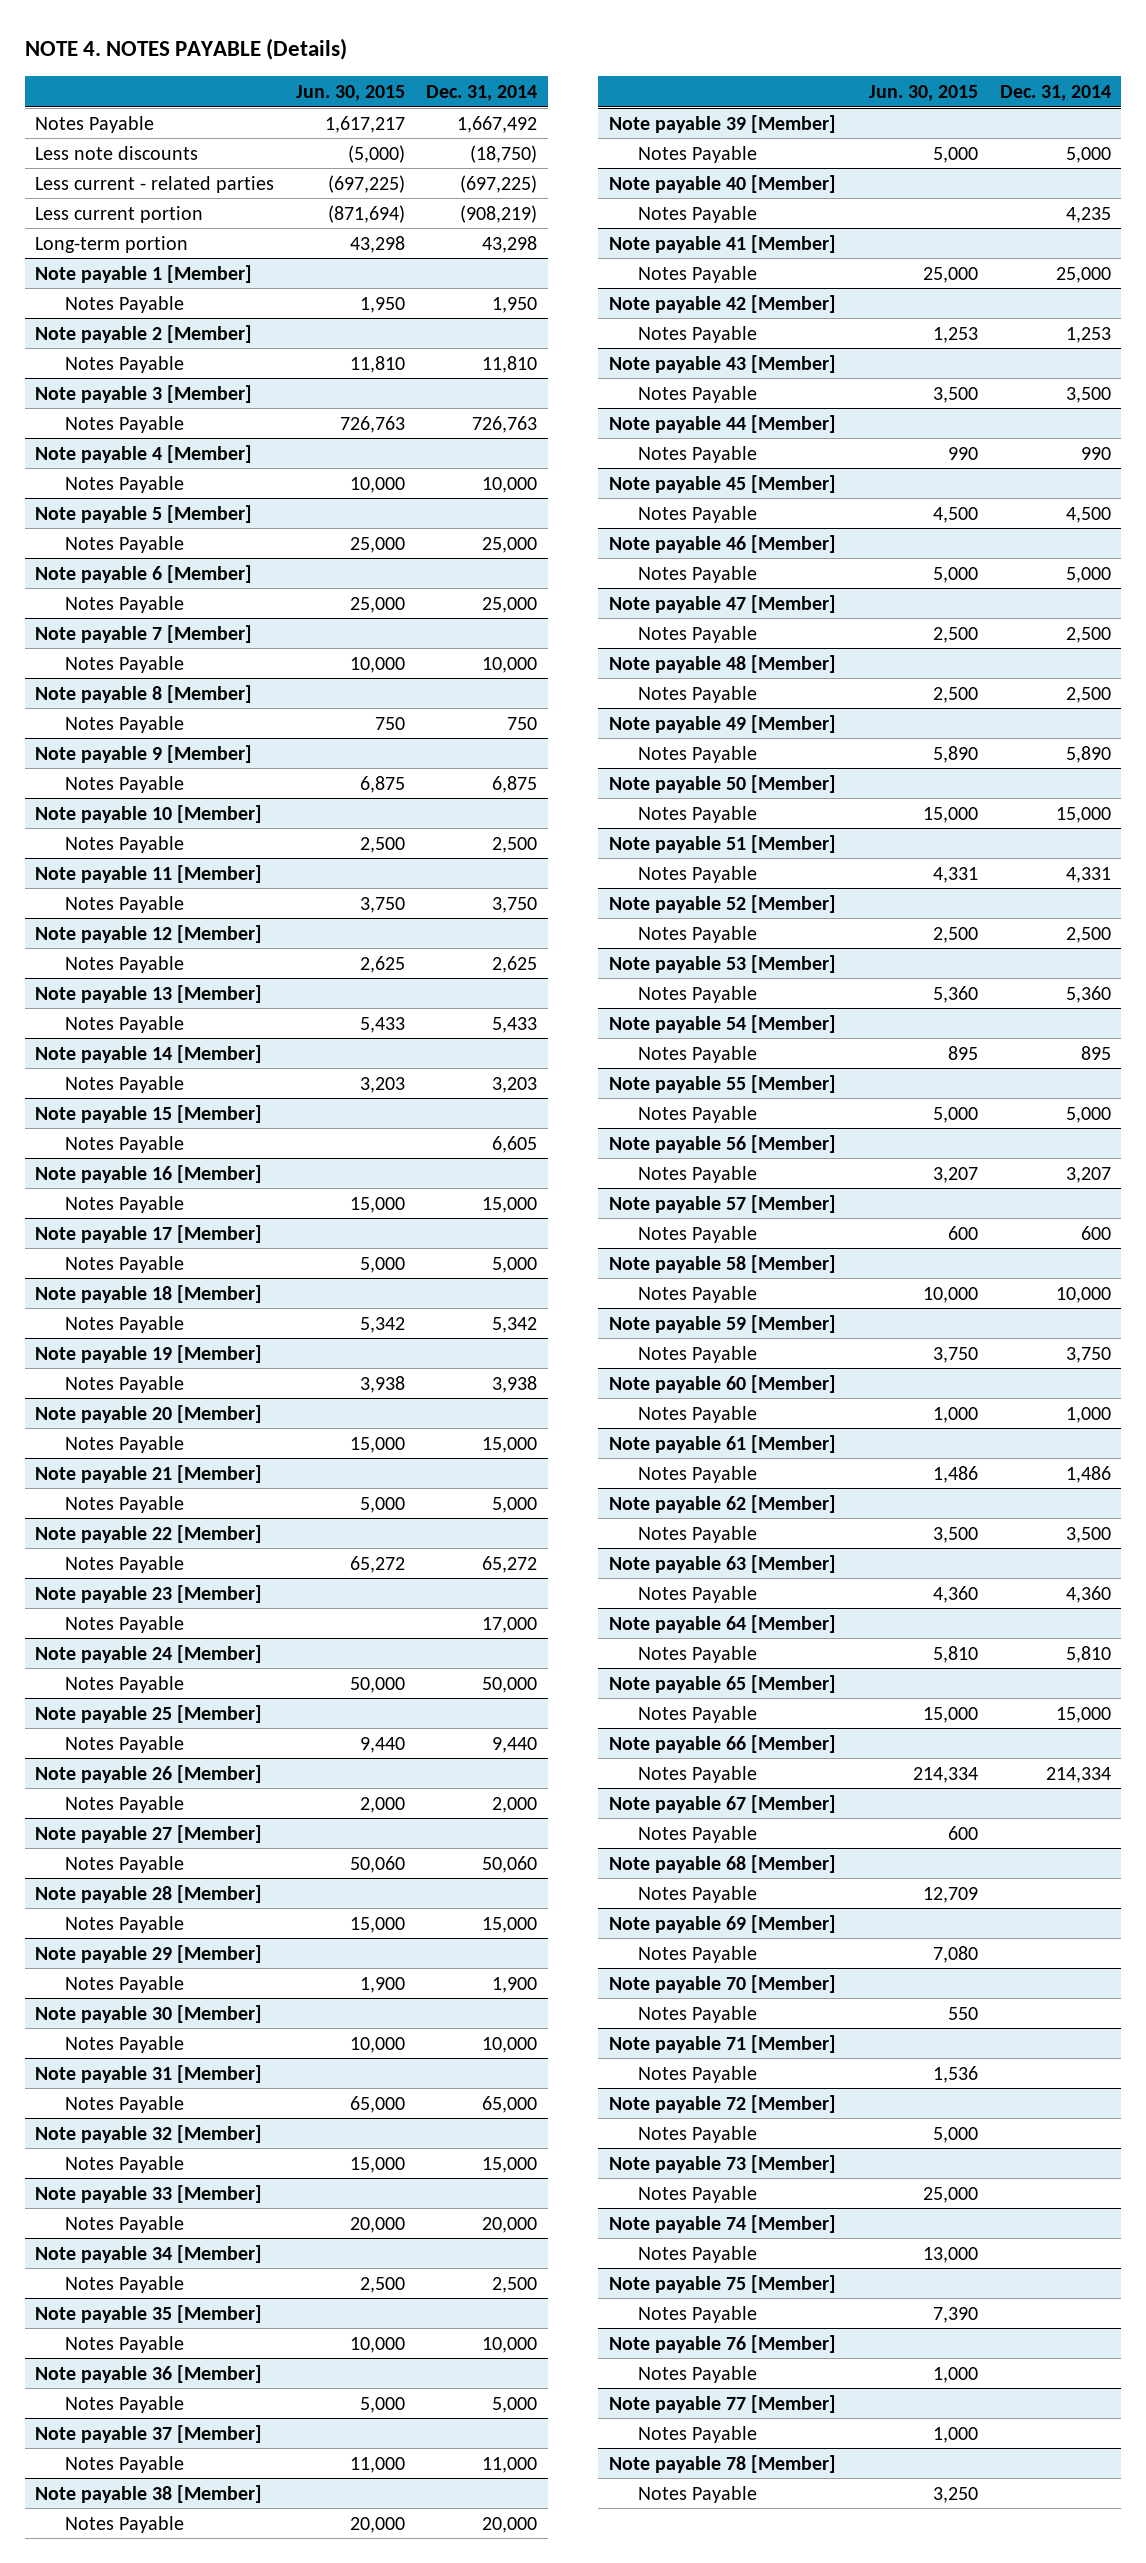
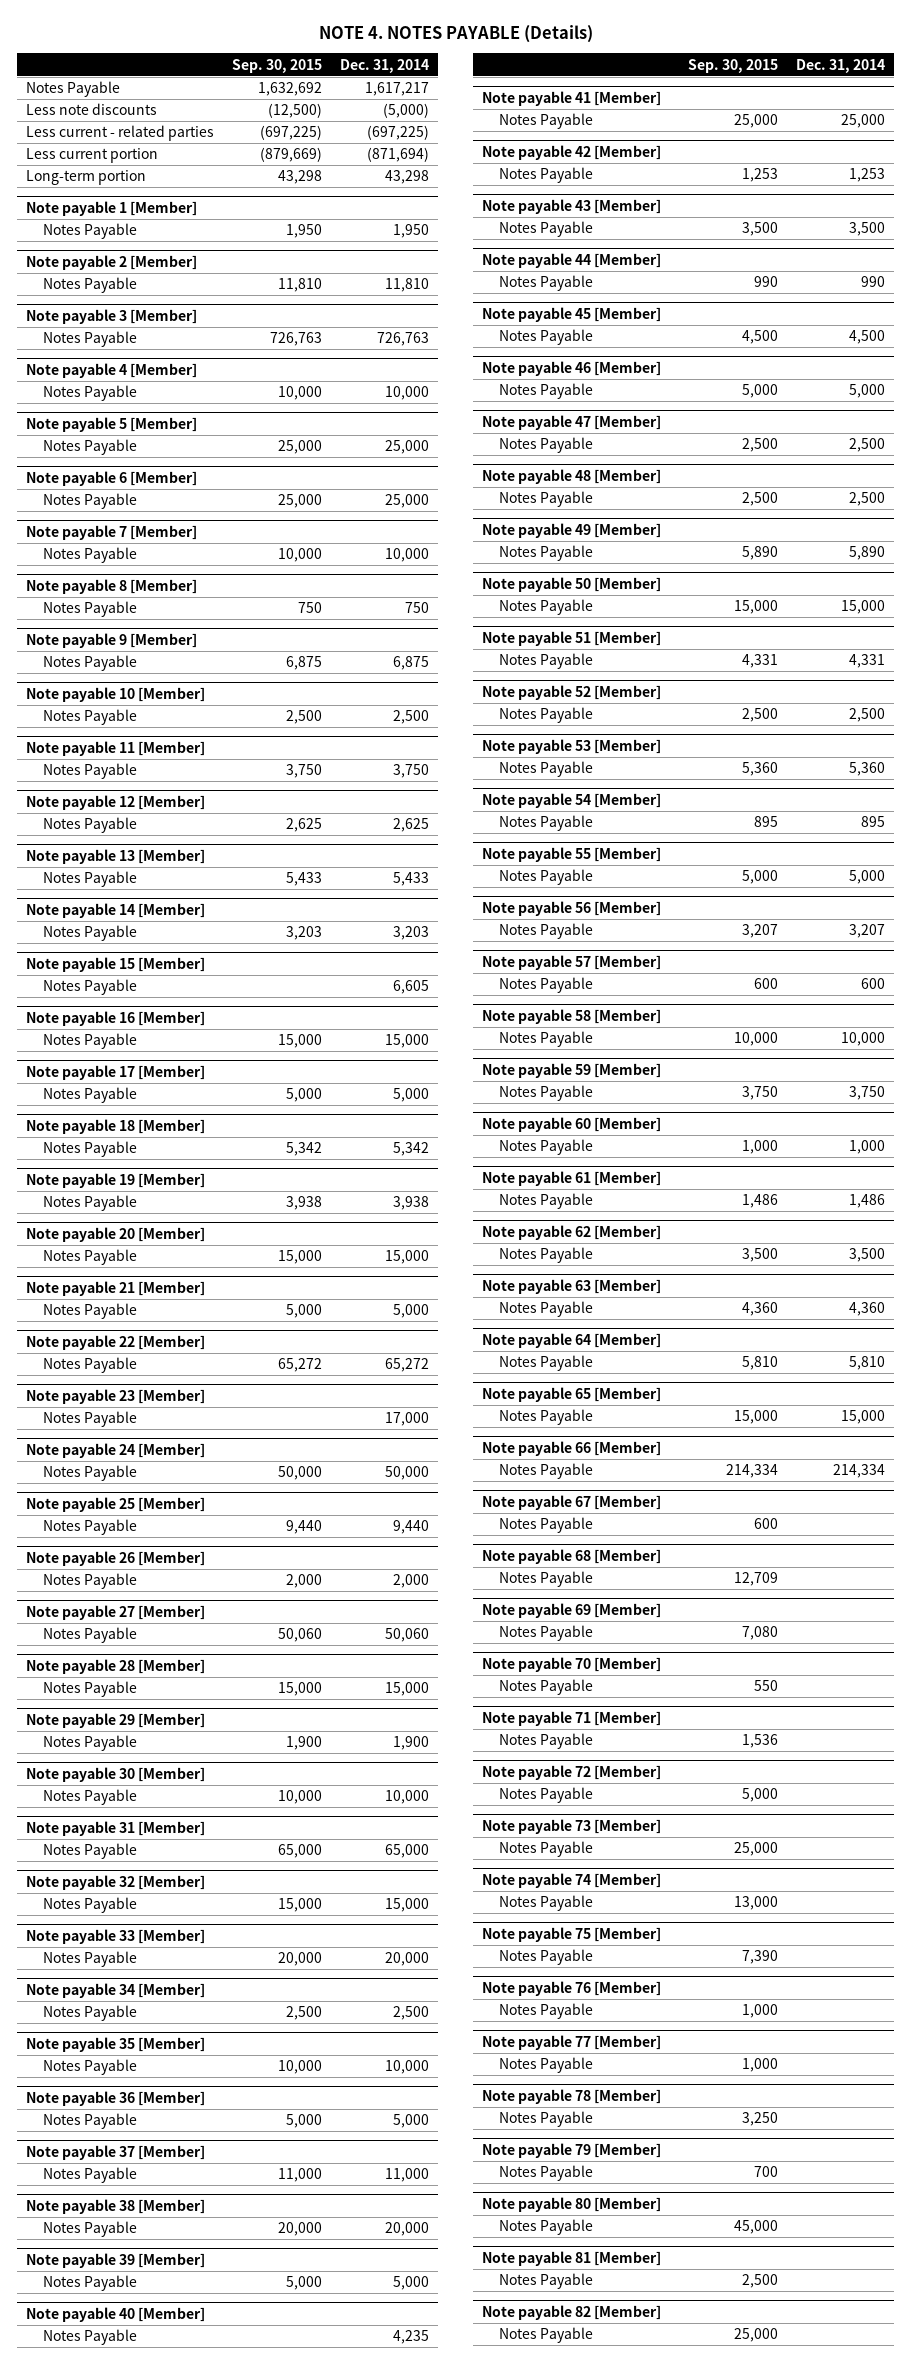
- | Jun. 30, 2015 | Dec. 31, 2014
+ | Sep. 30, 2015 | Dec. 31, 2014
- Notes Payable | 1,617,217 | 1,667,492
- Less note discounts | (5,000) | (18,750)
+ Notes Payable | 1,632,692 | 1,617,217
+ Less note discounts | (12,500) | (5,000)
- Less current portion | (871,694) | (908,219)
+ Less current portion | (879,669) | (871,694)
+ Note payable 79 [Member]
+ Notes Payable | 700 |
+ Note payable 80 [Member]
+ Notes Payable | 45,000 |
+ Note payable 81 [Member]
+ Notes Payable | 2,500 |
+ Note payable 82 [Member]
+ Notes Payable | 25,000 |

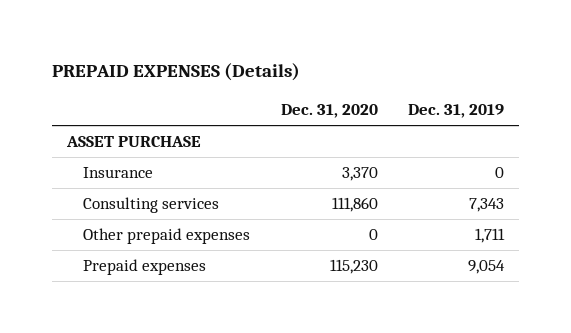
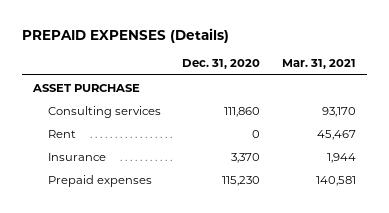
- | Dec. 31, 2020 | Dec. 31, 2019
+ | Dec. 31, 2020 | Mar. 31, 2021
- Other prepaid expenses | 0 | 1,711
+ Rent | 0 | 45,467
moved down: Insurance | 3,370 | 1,944

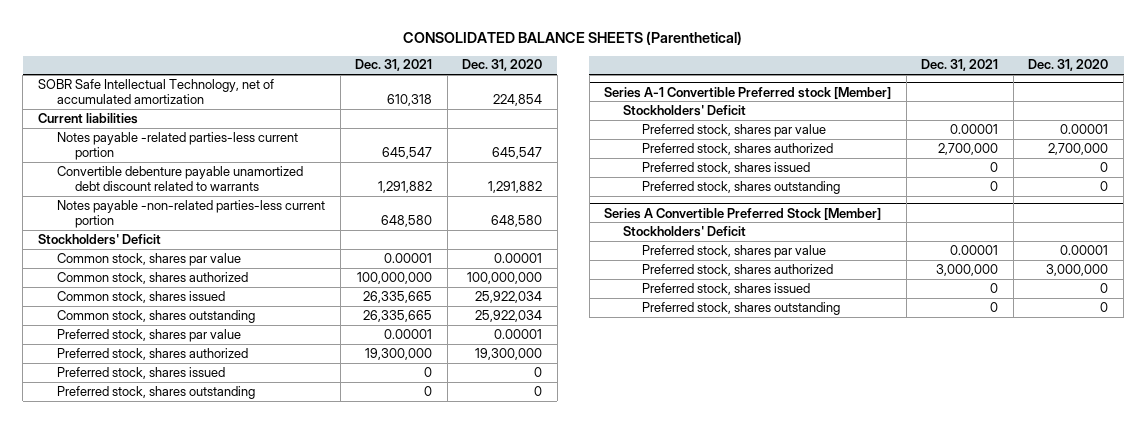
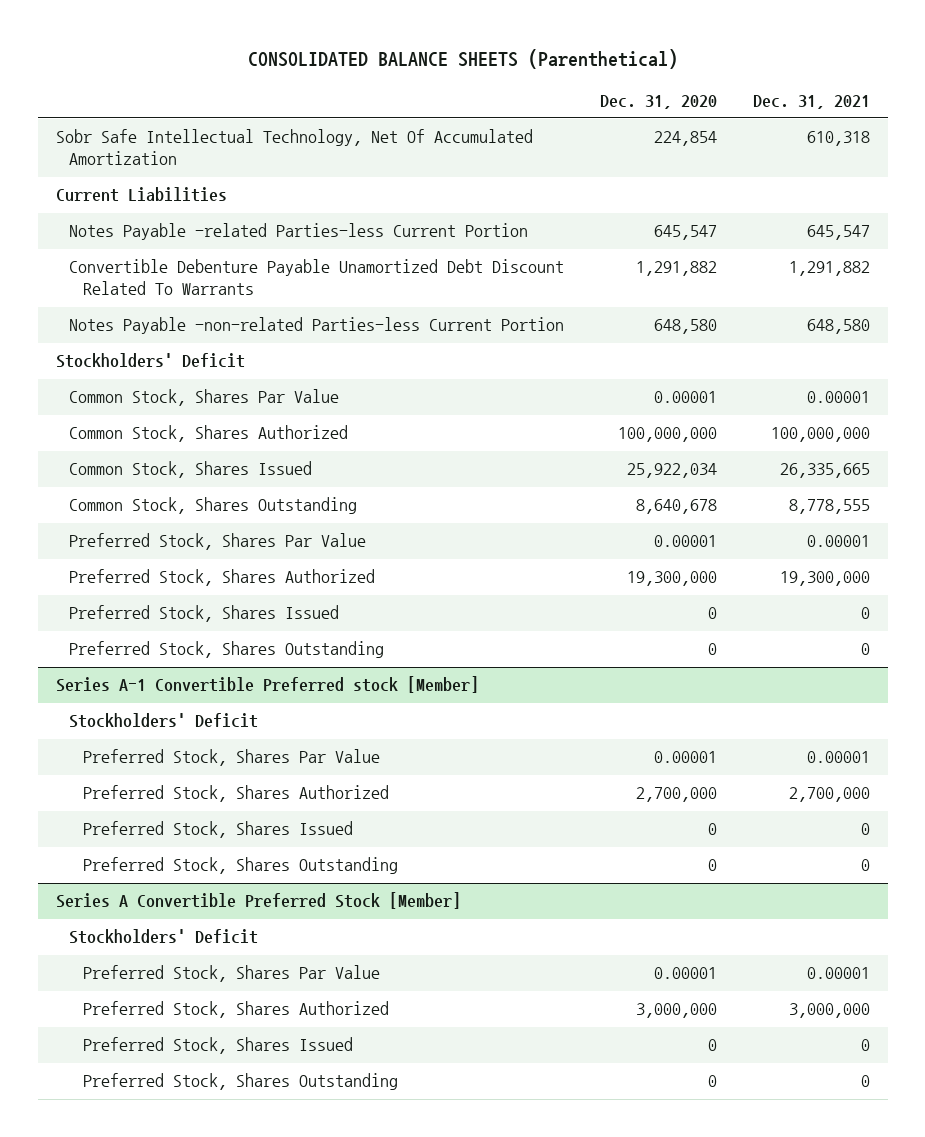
- | Dec. 31, 2021 | Dec. 31, 2020
+ | Dec. 31, 2020 | Dec. 31, 2021
- SOBR Safe Intellectual Technology, net of accumulated amortization | 610,318 | 224,854
- Current liabilities
- Notes payable -related parties-less current portion | 645,547 | 645,547
- Convertible debenture payable unamortized debt discount related to warrants | 1,291,882 | 1,291,882
- Notes payable -non-related parties-less current portion | 648,580 | 648,580
+ Sobr Safe Intellectual Technology, Net Of Accumulated Amortization | 224,854 | 610,318
+ Current Liabilities
+ Notes Payable -related Parties-less Current Portion | 645,547 | 645,547
+ Convertible Debenture Payable Unamortized Debt Discount Related To Warrants | 1,291,882 | 1,291,882
+ Notes Payable -non-related Parties-less Current Portion | 648,580 | 648,580
- Common stock, shares par value | 0.00001 | 0.00001
- Common stock, shares authorized | 100,000,000 | 100,000,000
- Common stock, shares issued | 26,335,665 | 25,922,034
- Common stock, shares outstanding | 26,335,665 | 25,922,034
- Preferred stock, shares par value | 0.00001 | 0.00001
- Preferred stock, shares authorized | 19,300,000 | 19,300,000
- Preferred stock, shares issued | 0 | 0
- Preferred stock, shares outstanding | 0 | 0
+ Common Stock, Shares Par Value | 0.00001 | 0.00001
+ Common Stock, Shares Authorized | 100,000,000 | 100,000,000
+ Common Stock, Shares Issued | 25,922,034 | 26,335,665
+ Common Stock, Shares Outstanding | 8,640,678 | 8,778,555
+ Preferred Stock, Shares Par Value | 0.00001 | 0.00001
+ Preferred Stock, Shares Authorized | 19,300,000 | 19,300,000
+ Preferred Stock, Shares Issued | 0 | 0
+ Preferred Stock, Shares Outstanding | 0 | 0
@ Series A-1 Convertible Preferred stock [Member]
- Preferred stock, shares par value | 0.00001 | 0.00001
- Preferred stock, shares authorized | 2,700,000 | 2,700,000
- Preferred stock, shares issued | 0 | 0
- Preferred stock, shares outstanding | 0 | 0
+ Preferred Stock, Shares Par Value | 0.00001 | 0.00001
+ Preferred Stock, Shares Authorized | 2,700,000 | 2,700,000
+ Preferred Stock, Shares Issued | 0 | 0
+ Preferred Stock, Shares Outstanding | 0 | 0
@ Series A Convertible Preferred Stock [Member]
- Preferred stock, shares par value | 0.00001 | 0.00001
- Preferred stock, shares authorized | 3,000,000 | 3,000,000
- Preferred stock, shares issued | 0 | 0
- Preferred stock, shares outstanding | 0 | 0
+ Preferred Stock, Shares Par Value | 0.00001 | 0.00001
+ Preferred Stock, Shares Authorized | 3,000,000 | 3,000,000
+ Preferred Stock, Shares Issued | 0 | 0
+ Preferred Stock, Shares Outstanding | 0 | 0

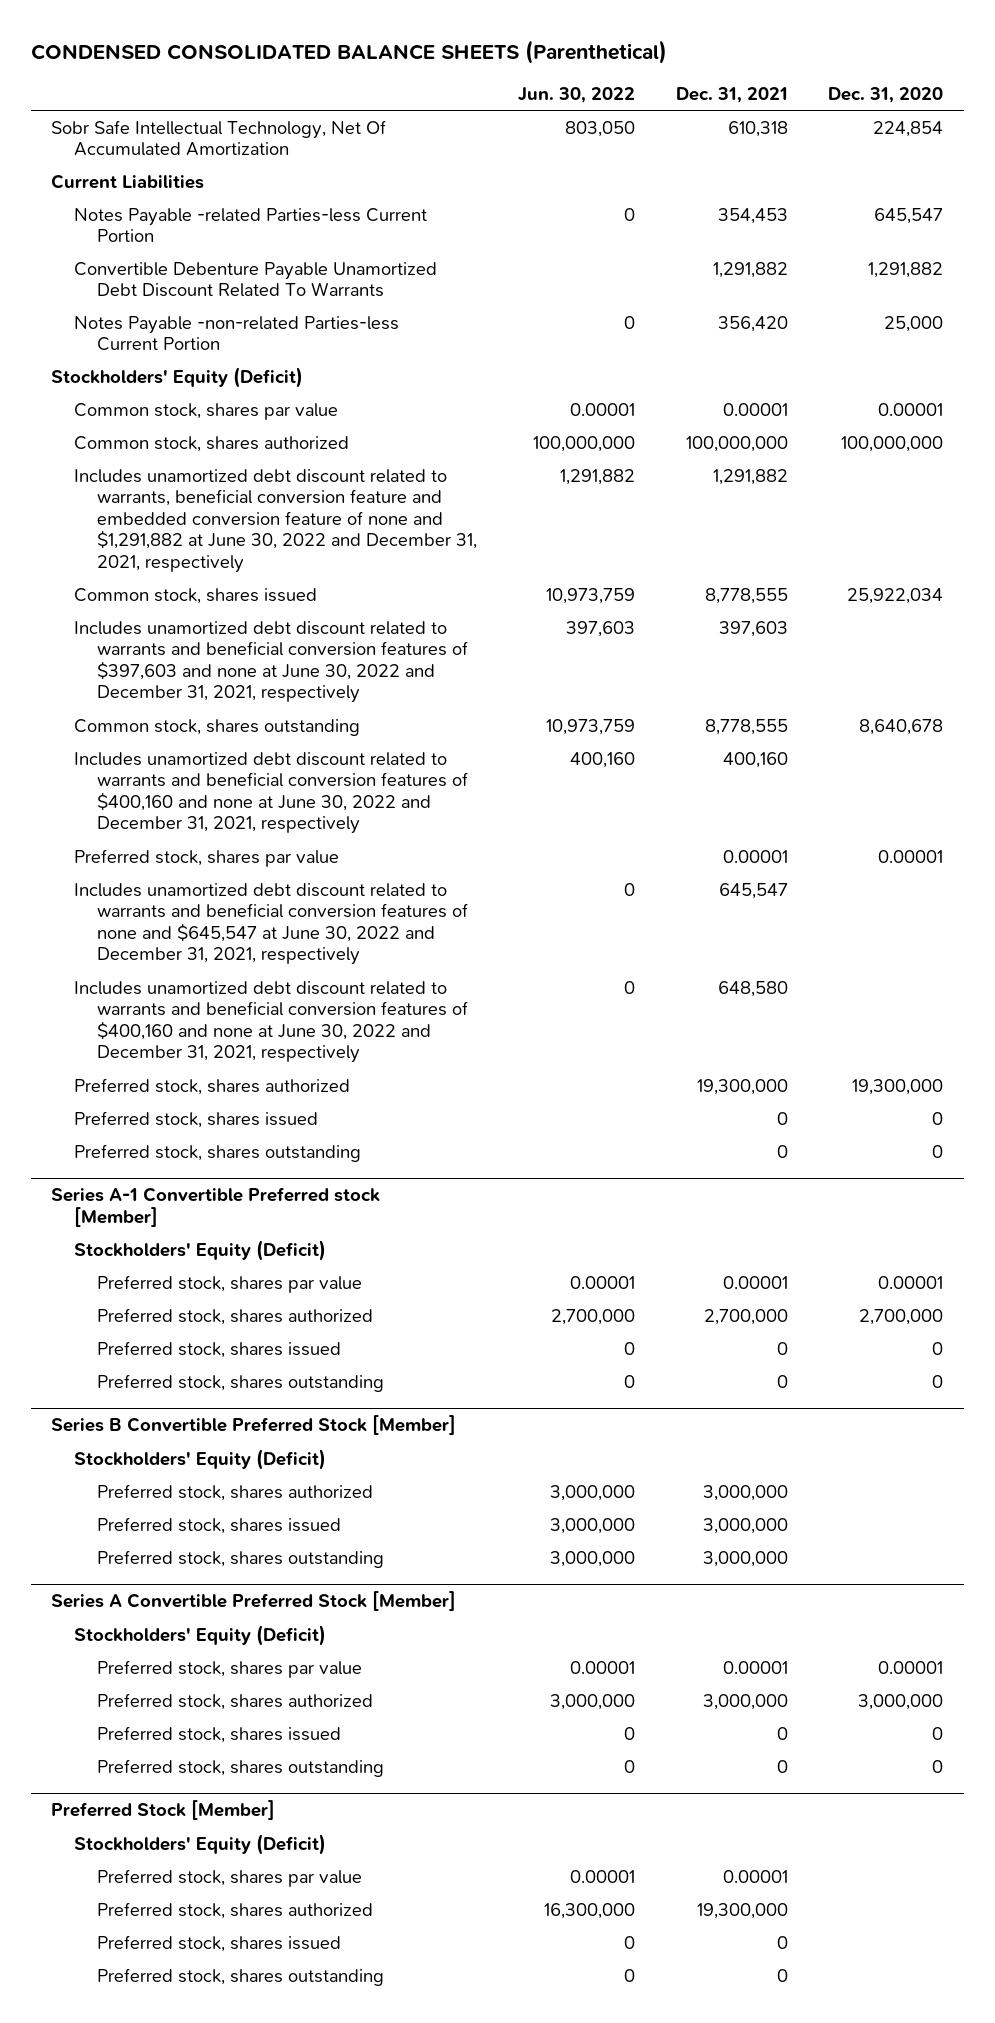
- CONSOLIDATED BALANCE SHEETS (Parenthetical)
+ CONDENSED CONSOLIDATED BALANCE SHEETS (Parenthetical)
- | Dec. 31, 2020 | Dec. 31, 2021
+ | Jun. 30, 2022 | Dec. 31, 2021 | Dec. 31, 2020
- Notes Payable -related Parties-less Current Portion | 645,547 | 645,547
+ Notes Payable -related Parties-less Current Portion | 0 | 354,453 | 645,547
- Notes Payable -non-related Parties-less Current Portion | 648,580 | 648,580
- Stockholders' Deficit
- Common Stock, Shares Par Value | 0.00001 | 0.00001
- Common Stock, Shares Authorized | 100,000,000 | 100,000,000
- Common Stock, Shares Issued | 25,922,034 | 26,335,665
- Common Stock, Shares Outstanding | 8,640,678 | 8,778,555
- Preferred Stock, Shares Par Value | 0.00001 | 0.00001
- Preferred Stock, Shares Authorized | 19,300,000 | 19,300,000
- Preferred Stock, Shares Issued | 0 | 0
- Preferred Stock, Shares Outstanding | 0 | 0
+ Notes Payable -non-related Parties-less Current Portion | 0 | 356,420 | 25,000
+ Stockholders' Equity (Deficit)
+ Common stock, shares par value | 0.00001 | 0.00001 | 0.00001
+ Common stock, shares authorized | 100,000,000 | 100,000,000 | 100,000,000
+ Includes unamortized debt discount related to warrants, beneficial conversion feature and embedded conversion feature of none and $1,291,882 at June 30, 2022 and December 31, 2021, respectively | 1,291,882 | 1,291,882 |
+ Common stock, shares issued | 10,973,759 | 8,778,555 | 25,922,034
+ Includes unamortized debt discount related to warrants and beneficial conversion features of $397,603 and none at June 30, 2022 and December 31, 2021, respectively | 397,603 | 397,603 |
+ Common stock, shares outstanding | 10,973,759 | 8,778,555 | 8,640,678
+ Includes unamortized debt discount related to warrants and beneficial conversion features of $400,160 and none at June 30, 2022 and December 31, 2021, respectively | 400,160 | 400,160 |
+ Preferred stock, shares par value | | 0.00001 | 0.00001
+ Includes unamortized debt discount related to warrants and beneficial conversion features of none and $645,547 at June 30, 2022 and December 31, 2021, respectively | 0 | 645,547 |
+ Includes unamortized debt discount related to warrants and beneficial conversion features of $400,160 and none at June 30, 2022 and December 31, 2021, respectively | 0 | 648,580 |
+ Preferred stock, shares authorized | | 19,300,000 | 19,300,000
+ Preferred stock, shares issued | | 0 | 0
+ Preferred stock, shares outstanding | | 0 | 0
@ Series A-1 Convertible Preferred stock [Member]
- Stockholders' Deficit
- Preferred Stock, Shares Par Value | 0.00001 | 0.00001
- Preferred Stock, Shares Authorized | 2,700,000 | 2,700,000
- Preferred Stock, Shares Issued | 0 | 0
- Preferred Stock, Shares Outstanding | 0 | 0
+ Stockholders' Equity (Deficit)
+ Preferred stock, shares par value | 0.00001 | 0.00001 | 0.00001
+ Preferred stock, shares authorized | 2,700,000 | 2,700,000 | 2,700,000
+ Preferred stock, shares issued | 0 | 0 | 0
+ Preferred stock, shares outstanding | 0 | 0 | 0
+ Series B Convertible Preferred Stock [Member]
+ Stockholders' Equity (Deficit)
+ Preferred stock, shares authorized | 3,000,000 | 3,000,000 |
+ Preferred stock, shares issued | 3,000,000 | 3,000,000 |
+ Preferred stock, shares outstanding | 3,000,000 | 3,000,000 |
@ Series A Convertible Preferred Stock [Member]
- Stockholders' Deficit
- Preferred Stock, Shares Par Value | 0.00001 | 0.00001
- Preferred Stock, Shares Authorized | 3,000,000 | 3,000,000
- Preferred Stock, Shares Issued | 0 | 0
- Preferred Stock, Shares Outstanding | 0 | 0
+ Stockholders' Equity (Deficit)
+ Preferred stock, shares par value | 0.00001 | 0.00001 | 0.00001
+ Preferred stock, shares authorized | 3,000,000 | 3,000,000 | 3,000,000
+ Preferred stock, shares issued | 0 | 0 | 0
+ Preferred stock, shares outstanding | 0 | 0 | 0
+ Preferred Stock [Member]
+ Stockholders' Equity (Deficit)
+ Preferred stock, shares par value | 0.00001 | 0.00001 |
+ Preferred stock, shares authorized | 16,300,000 | 19,300,000 |
+ Preferred stock, shares issued | 0 | 0 |
+ Preferred stock, shares outstanding | 0 | 0 |

